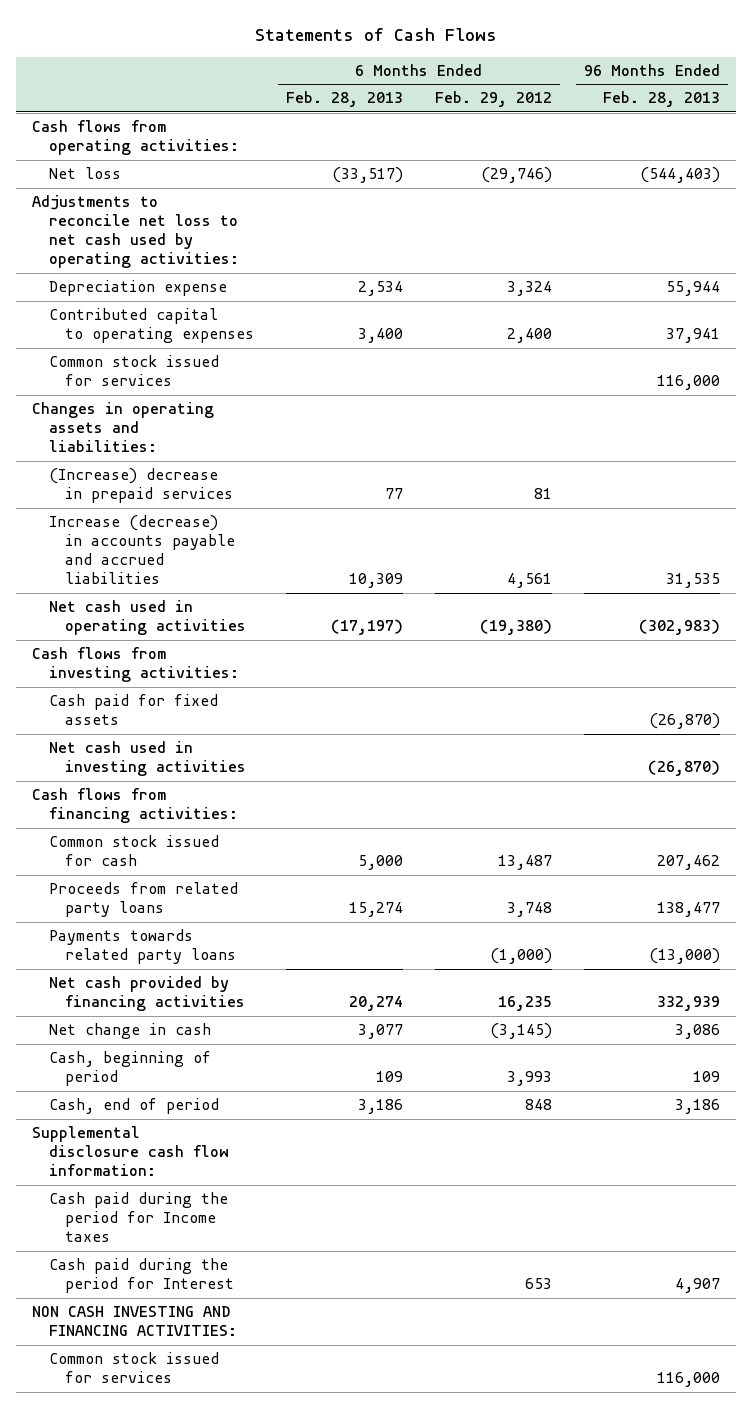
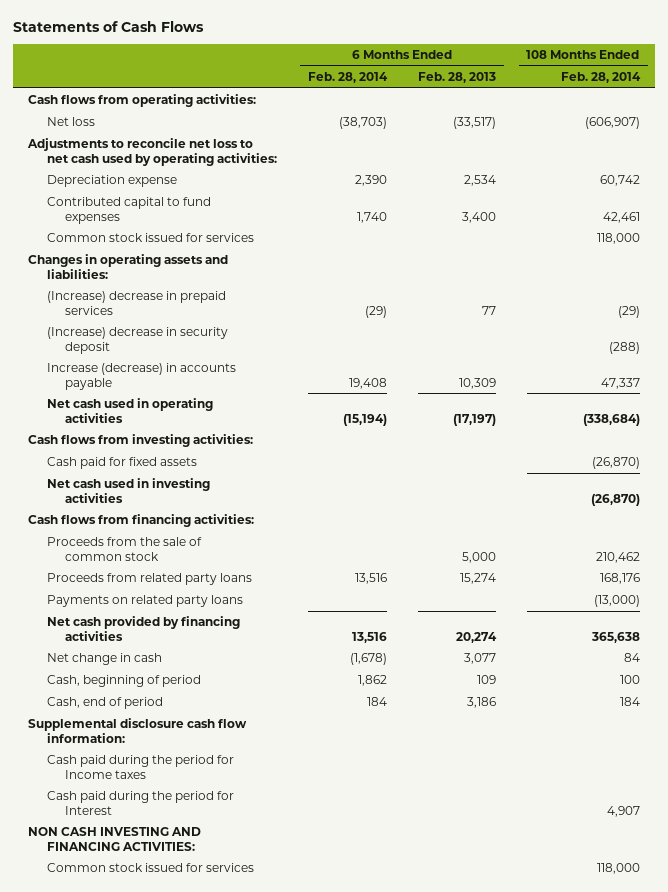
- | 6 Months Ended Feb. 28, 2013 | 6 Months Ended Feb. 29, 2012 | 96 Months Ended Feb. 28, 2013
+ | 6 Months Ended Feb. 28, 2014 | 6 Months Ended Feb. 28, 2013 | 108 Months Ended Feb. 28, 2014
- Contributed capital to operating expenses | 3,400 | 2,400 | 37,941
+ Contributed capital to fund expenses | 1,740 | 3,400 | 42,461
- Increase (decrease) in accounts payable and accrued liabilities | 10,309 | 4,561 | 31,535
+ (Increase) decrease in security deposit | | | (288)
+ Increase (decrease) in accounts payable | 19,408 | 10,309 | 47,337
- Common stock issued for cash | 5,000 | 13,487 | 207,462
+ Proceeds from the sale of common stock | | 5,000 | 210,462
- Payments towards related party loans | | (1,000) | (13,000)
+ Payments on related party loans | | | (13,000)

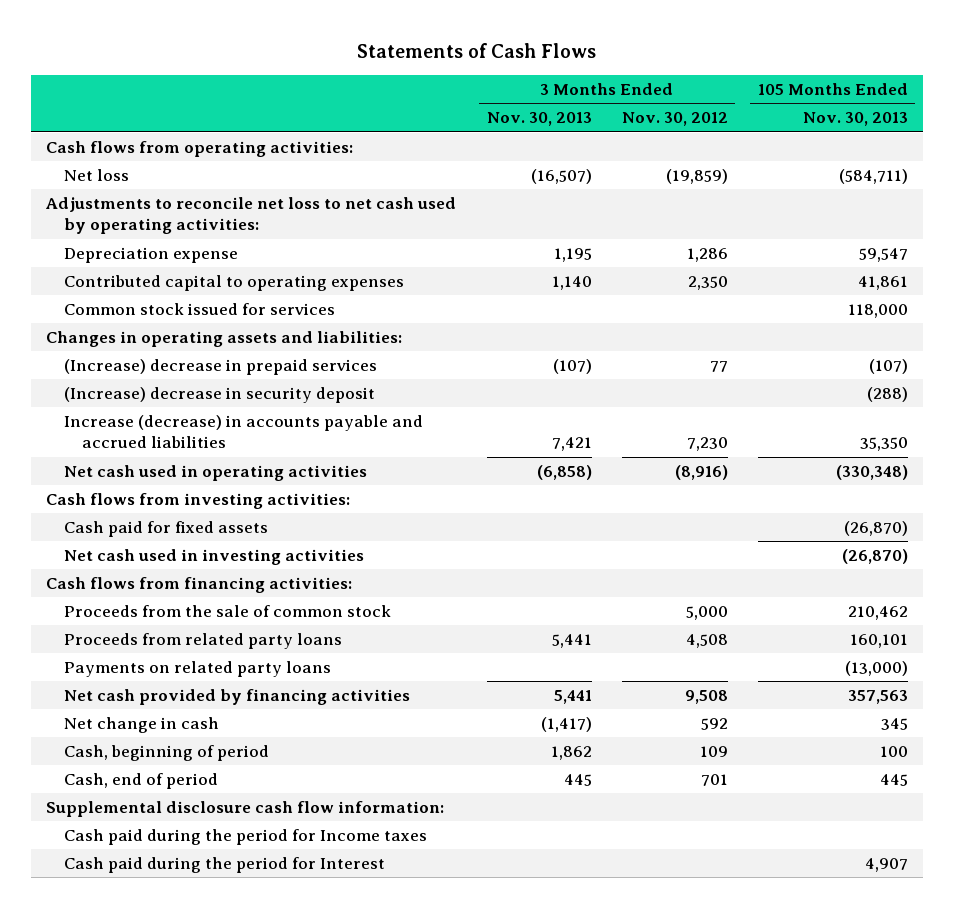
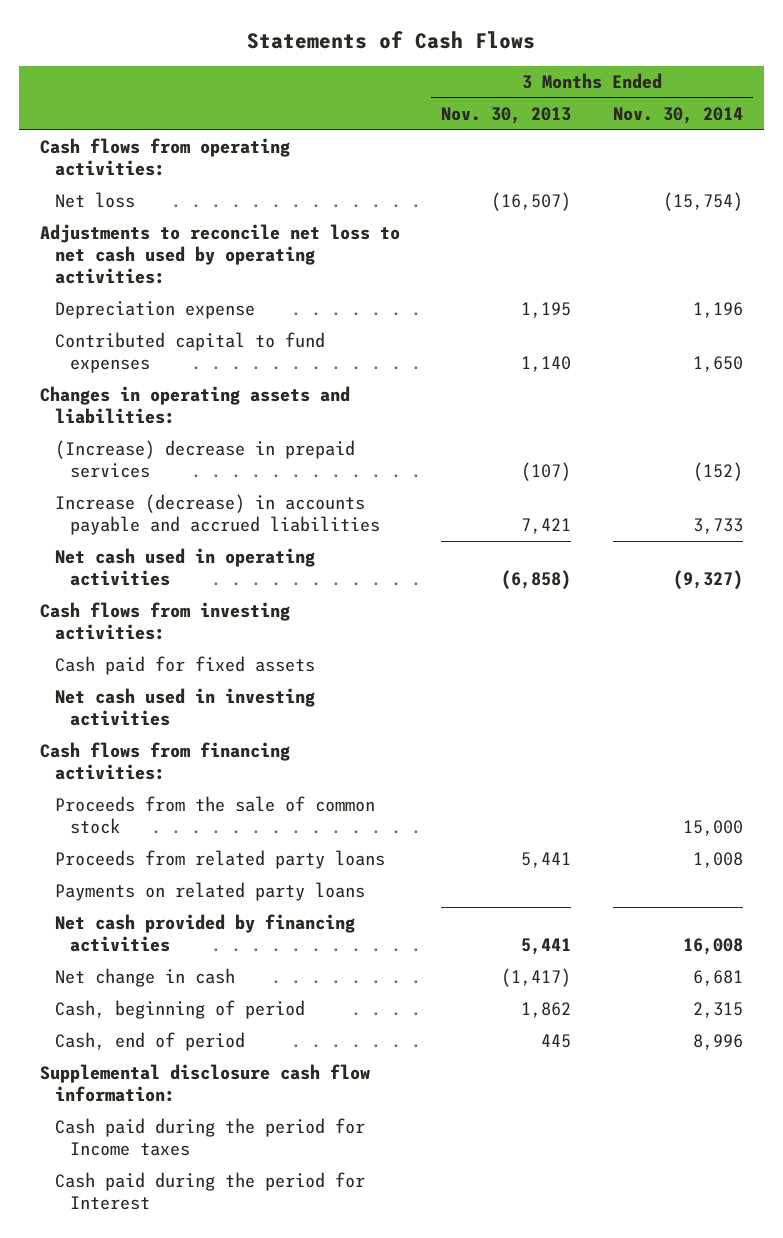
- | 3 Months Ended Nov. 30, 2013 | 3 Months Ended Nov. 30, 2012 | 105 Months Ended Nov. 30, 2013
+ | 3 Months Ended Nov. 30, 2013 | 3 Months Ended Nov. 30, 2014
- Contributed capital to operating expenses | 1,140 | 2,350 | 41,861
- Common stock issued for services | | | 118,000
+ Contributed capital to fund expenses | 1,140 | 1,650
- (Increase) decrease in security deposit | | | (288)

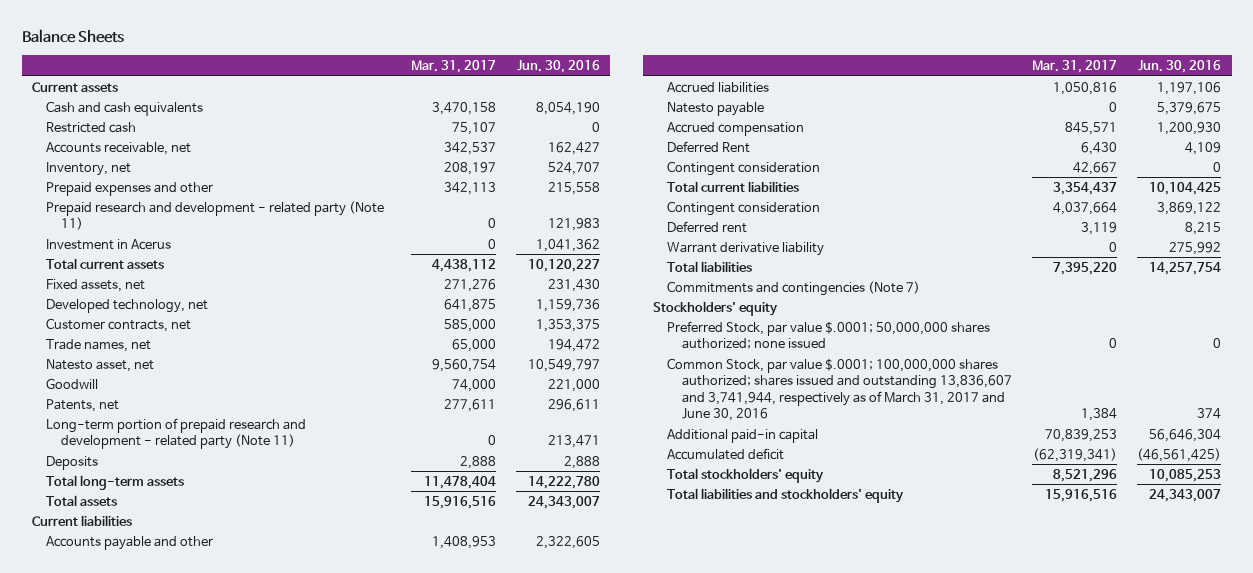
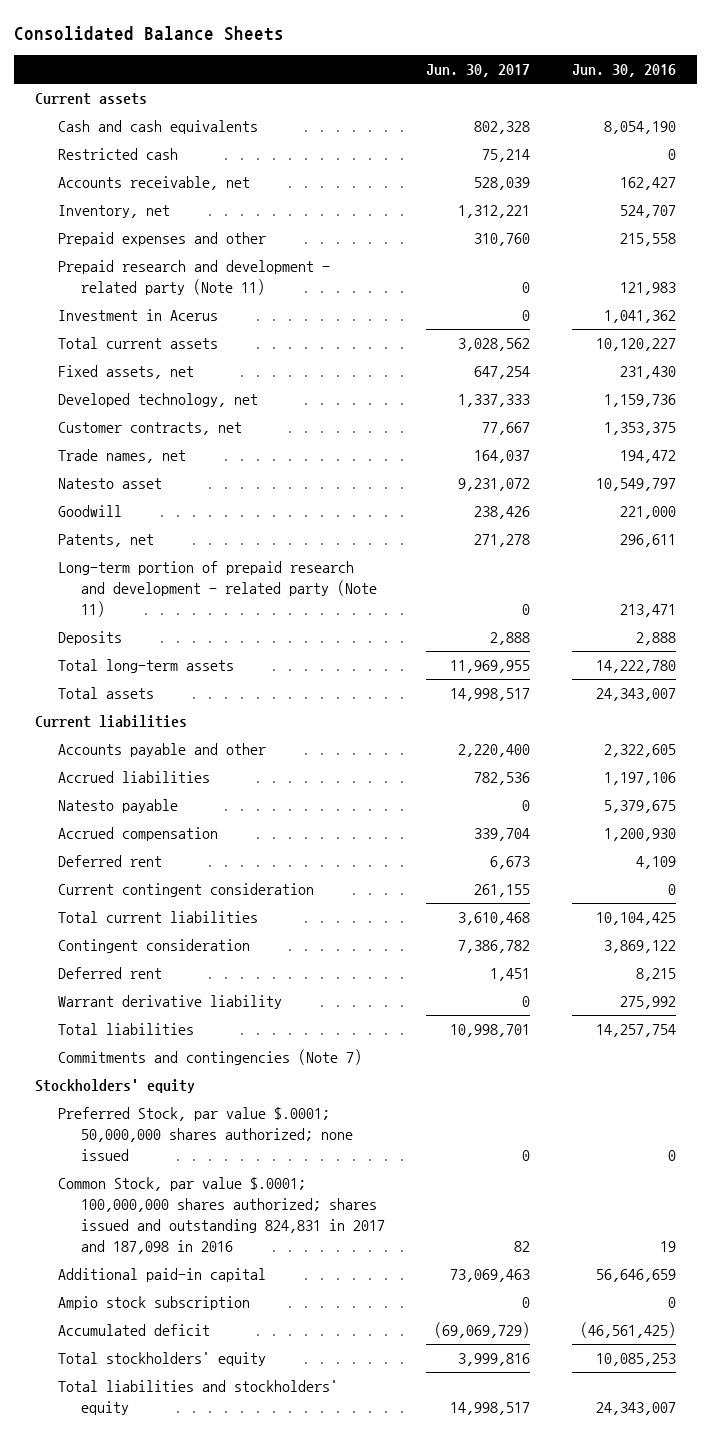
- Balance Sheets
+ Consolidated Balance Sheets
- | Mar. 31, 2017 | Jun. 30, 2016
+ | Jun. 30, 2017 | Jun. 30, 2016
- Natesto asset, net | 9,560,754 | 10,549,797
+ Natesto asset | 9,231,072 | 10,549,797
- Deferred Rent | 6,430 | 4,109
- Contingent consideration | 42,667 | 0
+ Deferred rent | 6,673 | 4,109
+ Current contingent consideration | 261,155 | 0
- Common Stock, par value $.0001; 100,000,000 shares authorized; shares issued and outstanding 13,836,607 and 3,741,944, respectively as of March 31, 2017 and June 30, 2016 | 1,384 | 374
- Additional paid-in capital | 70,839,253 | 56,646,304
+ Common Stock, par value $.0001; 100,000,000 shares authorized; shares issued and outstanding 824,831 in 2017 and 187,098 in 2016 | 82 | 19
+ Additional paid-in capital | 73,069,463 | 56,646,659
+ Ampio stock subscription | 0 | 0

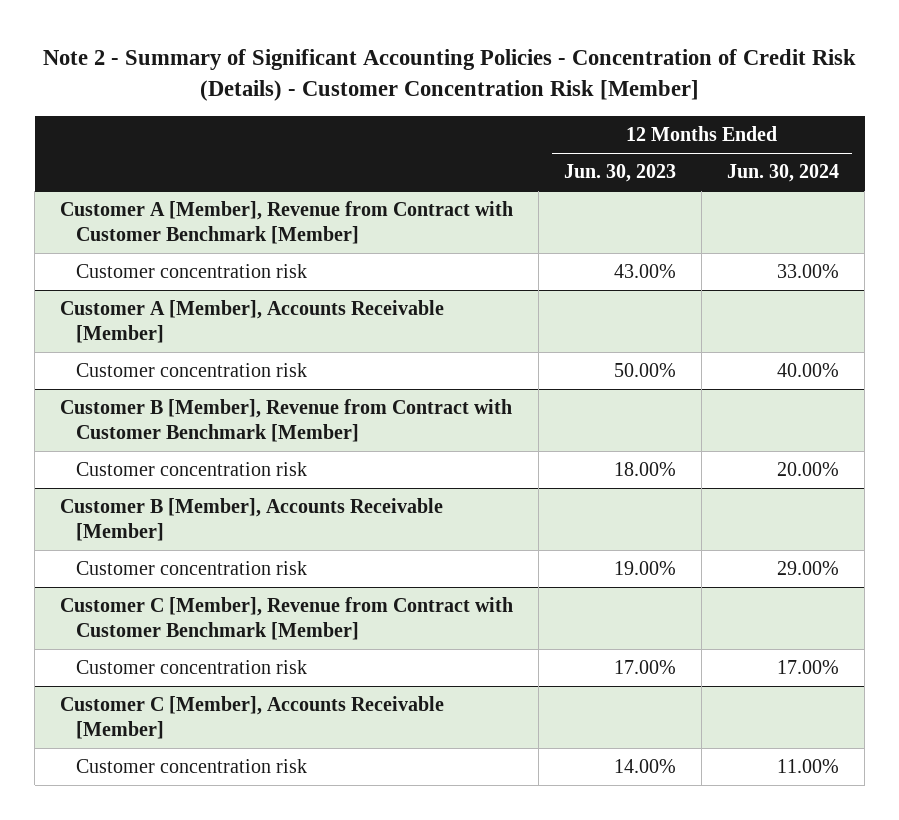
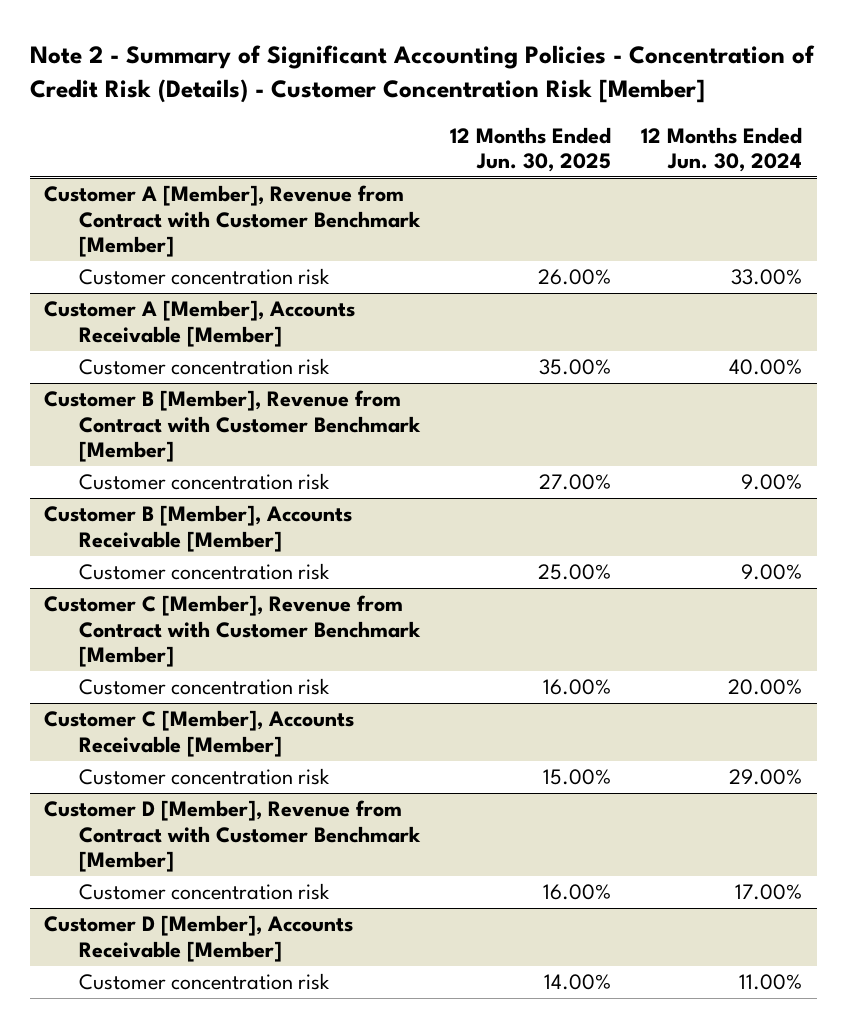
- | 12 Months Ended Jun. 30, 2023 | 12 Months Ended Jun. 30, 2024
+ | 12 Months Ended Jun. 30, 2025 | 12 Months Ended Jun. 30, 2024
@ Customer B [Member], Revenue from Contract with Customer Benchmark [Member]
- Customer concentration risk | 18.00% | 20.00%
+ Customer concentration risk | 27.00% | 9.00%
@ Customer B [Member], Accounts Receivable [Member]
- Customer concentration risk | 19.00% | 29.00%
+ Customer concentration risk | 25.00% | 9.00%
@ Customer C [Member], Revenue from Contract with Customer Benchmark [Member]
- Customer concentration risk | 17.00% | 17.00%
+ Customer concentration risk | 16.00% | 20.00%
@ Customer C [Member], Accounts Receivable [Member]
+ Customer concentration risk | 15.00% | 29.00%
+ Customer D [Member], Revenue from Contract with Customer Benchmark [Member]
+ Customer concentration risk | 16.00% | 17.00%
+ Customer D [Member], Accounts Receivable [Member]

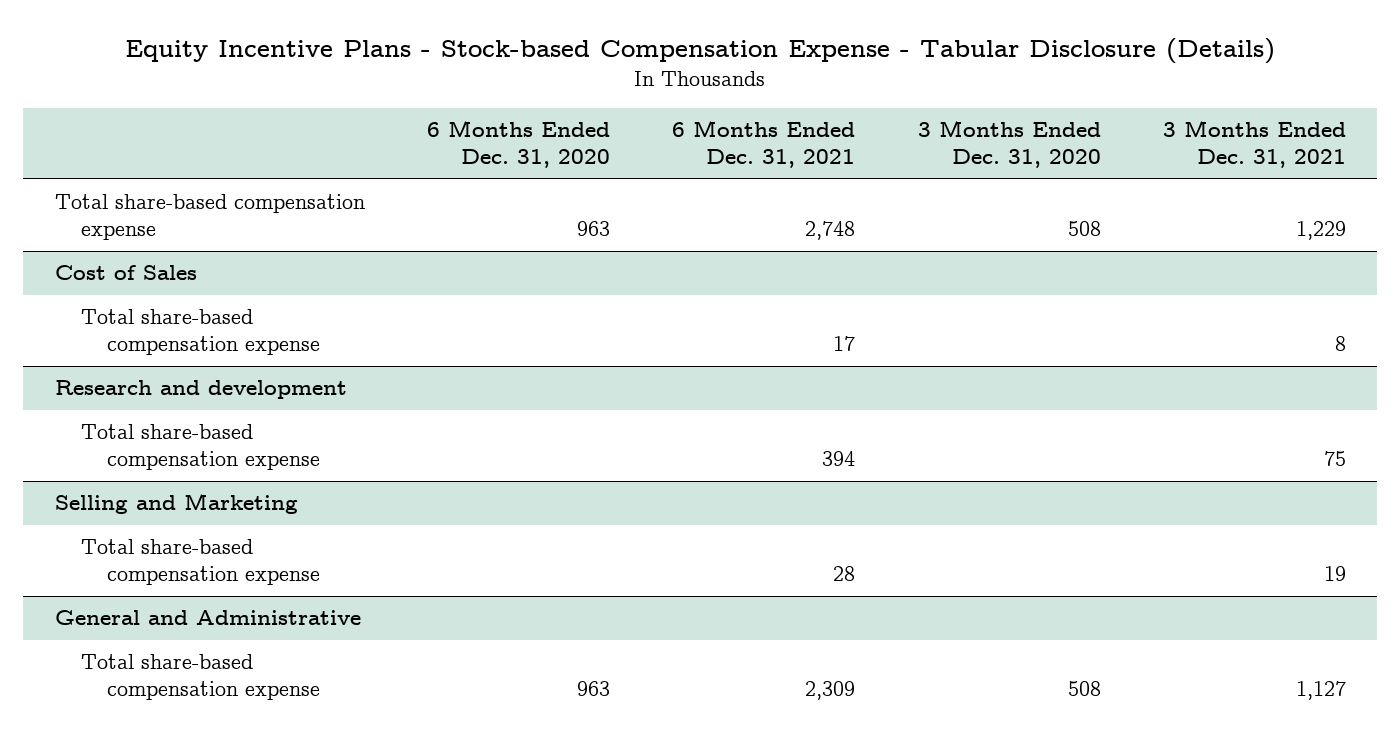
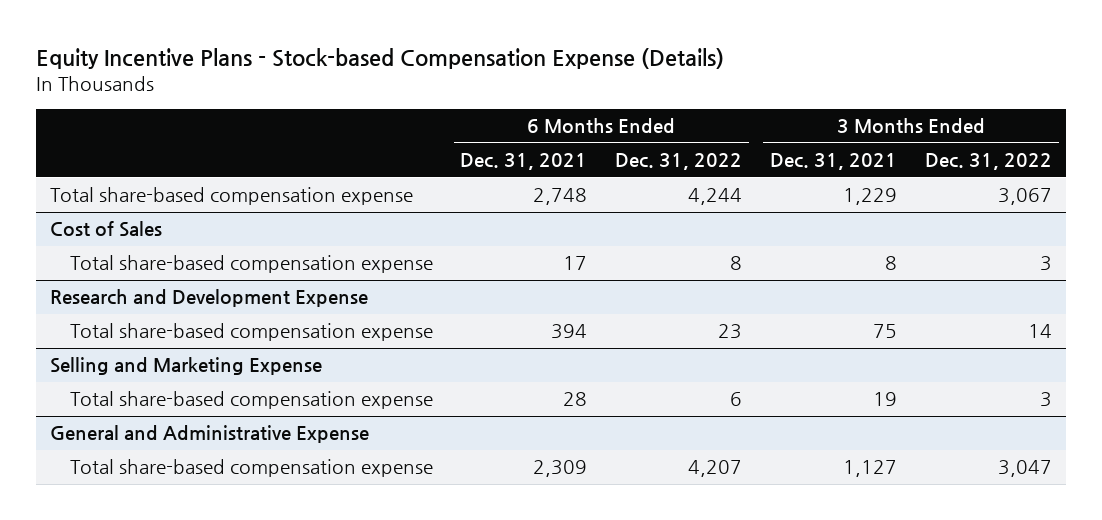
- Equity Incentive Plans - Stock-based Compensation Expense - Tabular Disclosure (Details)
+ Equity Incentive Plans - Stock-based Compensation Expense (Details)
- | 6 Months Ended Dec. 31, 2020 | 6 Months Ended Dec. 31, 2021 | 3 Months Ended Dec. 31, 2020 | 3 Months Ended Dec. 31, 2021
+ | 6 Months Ended Dec. 31, 2021 | 6 Months Ended Dec. 31, 2022 | 3 Months Ended Dec. 31, 2021 | 3 Months Ended Dec. 31, 2022
- Research and development
+ Research and Development Expense
- Selling and Marketing
+ Selling and Marketing Expense
- General and Administrative
+ General and Administrative Expense

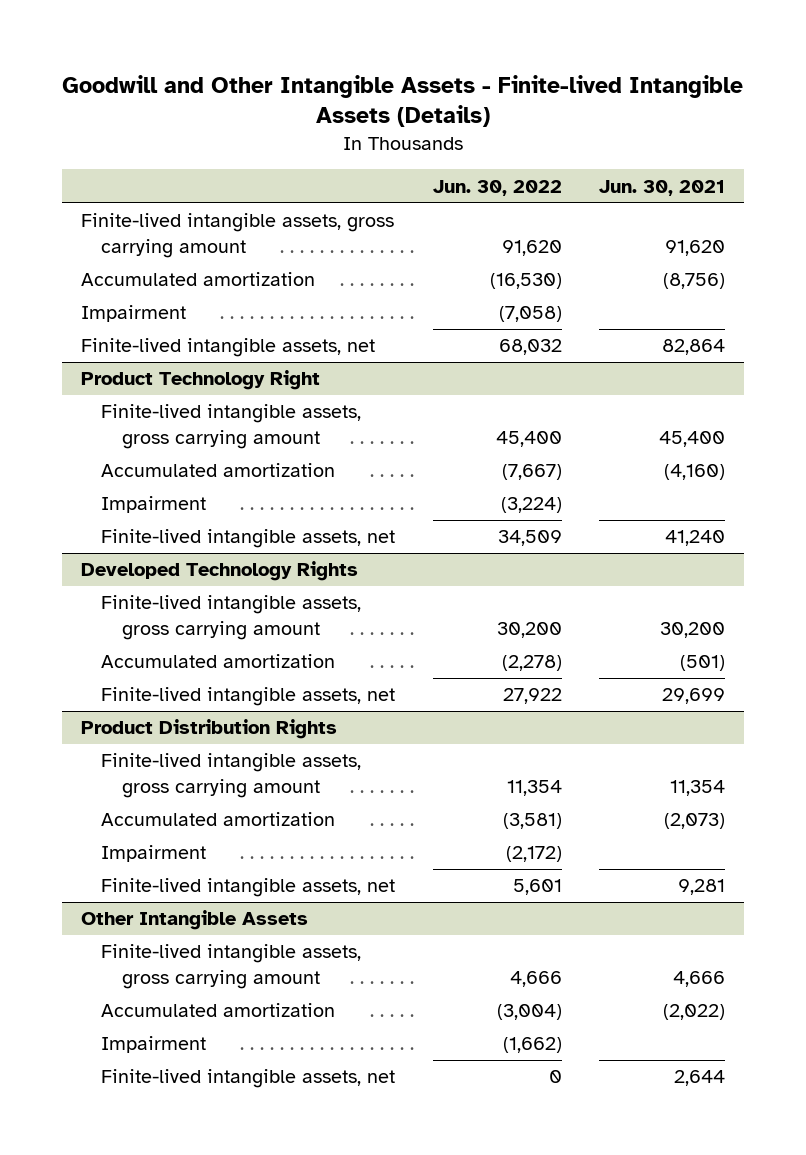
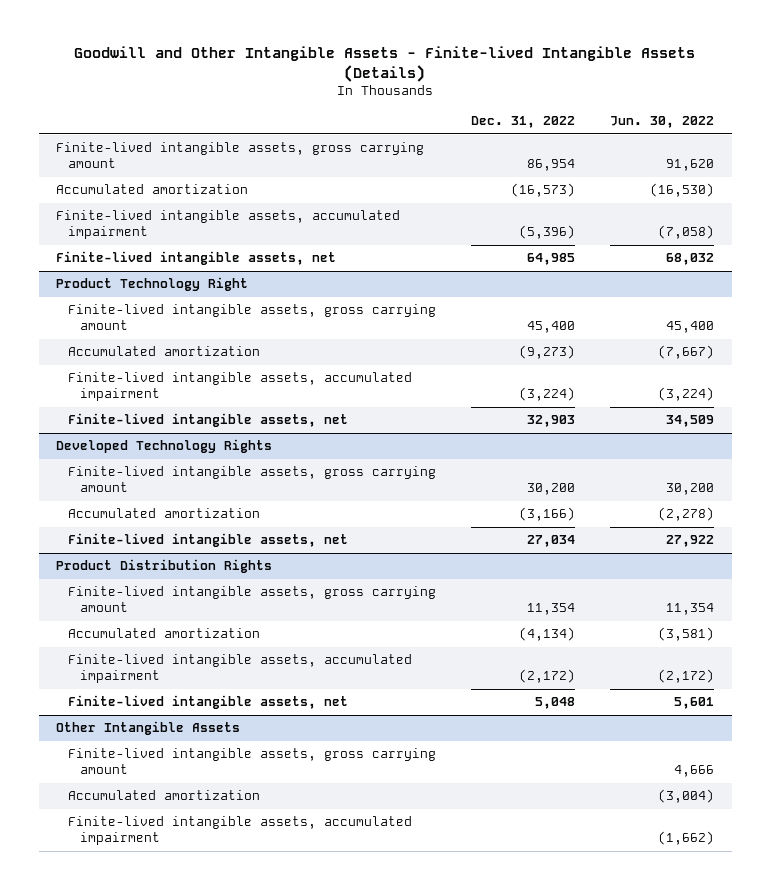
- | Jun. 30, 2022 | Jun. 30, 2021
+ | Dec. 31, 2022 | Jun. 30, 2022
- Impairment | (7,058) |
+ Finite-lived intangible assets, accumulated impairment | (5,396) | (7,058)
@ Product Technology Right
- Impairment | (3,224) |
+ Finite-lived intangible assets, accumulated impairment | (3,224) | (3,224)
@ Product Distribution Rights
- Impairment | (2,172) |
+ Finite-lived intangible assets, accumulated impairment | (2,172) | (2,172)
@ Other Intangible Assets
- Impairment | (1,662) |
- Finite-lived intangible assets, net | 0 | 2,644
+ Finite-lived intangible assets, accumulated impairment | | (1,662)

